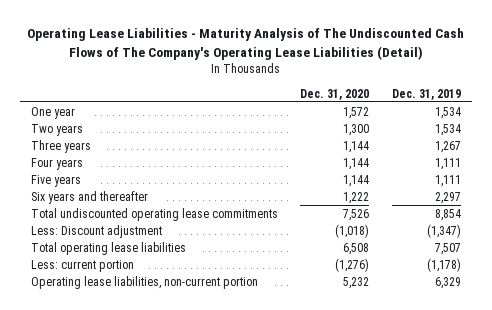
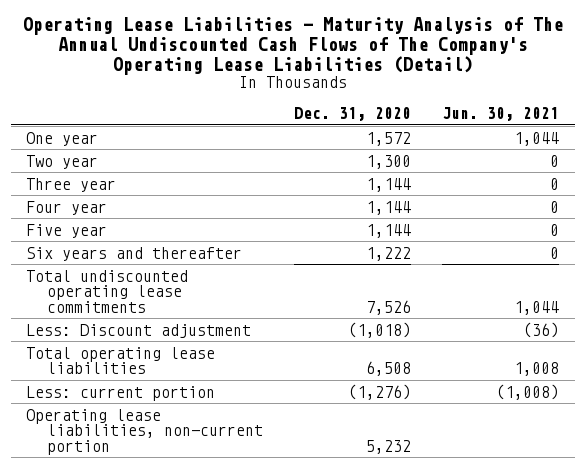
- Operating Lease Liabilities - Maturity Analysis of The Undiscounted Cash Flows of The Company's Operating Lease Liabilities (Detail)
+ Operating Lease Liabilities - Maturity Analysis of The Annual Undiscounted Cash Flows of The Company's Operating Lease Liabilities (Detail)
- | Dec. 31, 2020 | Dec. 31, 2019
+ | Dec. 31, 2020 | Jun. 30, 2021
- Two years | 1,300 | 1,534
- Three years | 1,144 | 1,267
- Four years | 1,144 | 1,111
- Five years | 1,144 | 1,111
+ Two year | 1,300 | 0
+ Three year | 1,144 | 0
+ Four year | 1,144 | 0
+ Five year | 1,144 | 0

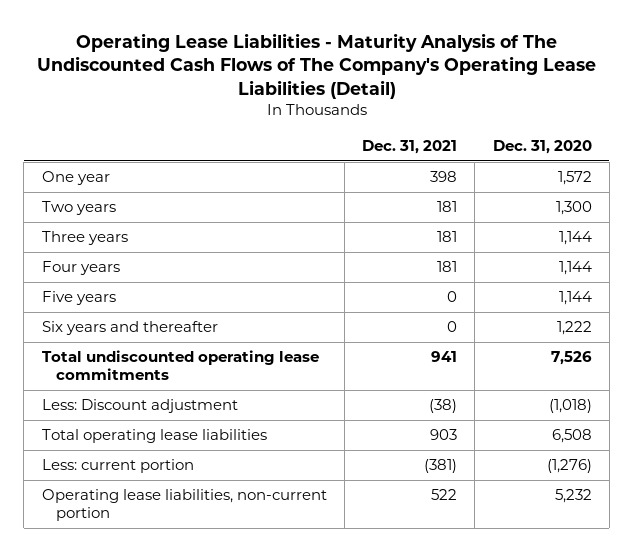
- Operating Lease Liabilities - Maturity Analysis of The Annual Undiscounted Cash Flows of The Company's Operating Lease Liabilities (Detail)
+ Operating Lease Liabilities - Maturity Analysis of The Undiscounted Cash Flows of The Company's Operating Lease Liabilities (Detail)
- | Dec. 31, 2020 | Jun. 30, 2021
+ | Dec. 31, 2021 | Dec. 31, 2020
- Two year | 1,300 | 0
- Three year | 1,144 | 0
- Four year | 1,144 | 0
- Five year | 1,144 | 0
+ Two years | 181 | 1,300
+ Three years | 181 | 1,144
+ Four years | 181 | 1,144
+ Five years | 0 | 1,144

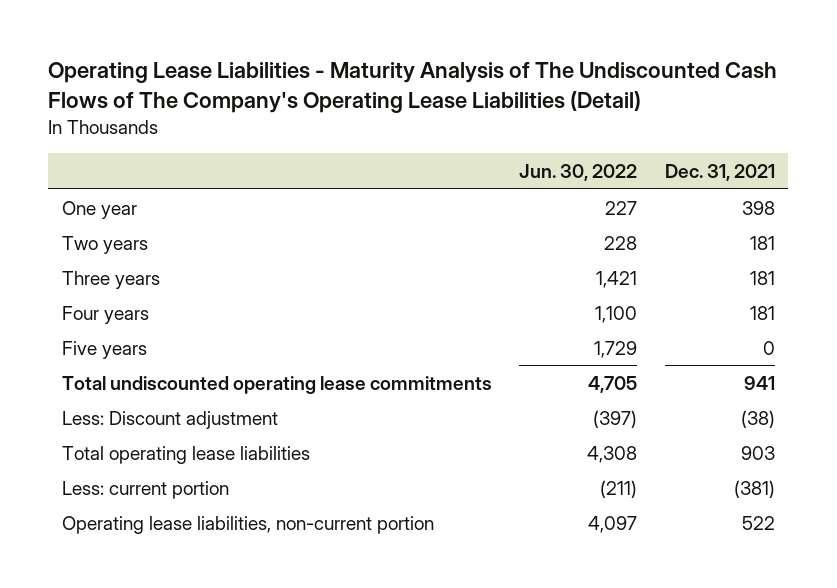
- | Dec. 31, 2021 | Dec. 31, 2020
+ | Jun. 30, 2022 | Dec. 31, 2021
- Six years and thereafter | 0 | 1,222

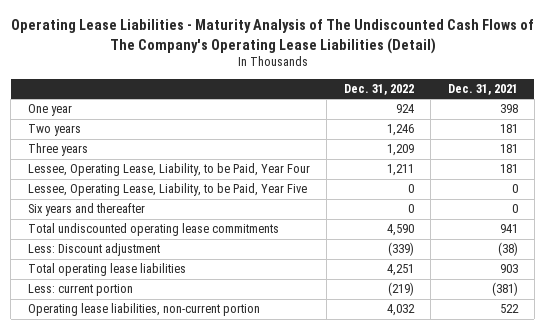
- | Jun. 30, 2022 | Dec. 31, 2021
+ | Dec. 31, 2022 | Dec. 31, 2021
- Four years | 1,100 | 181
- Five years | 1,729 | 0
+ Lessee, Operating Lease, Liability, to be Paid, Year Four | 1,211 | 181
+ Lessee, Operating Lease, Liability, to be Paid, Year Five | 0 | 0
+ Six years and thereafter | 0 | 0

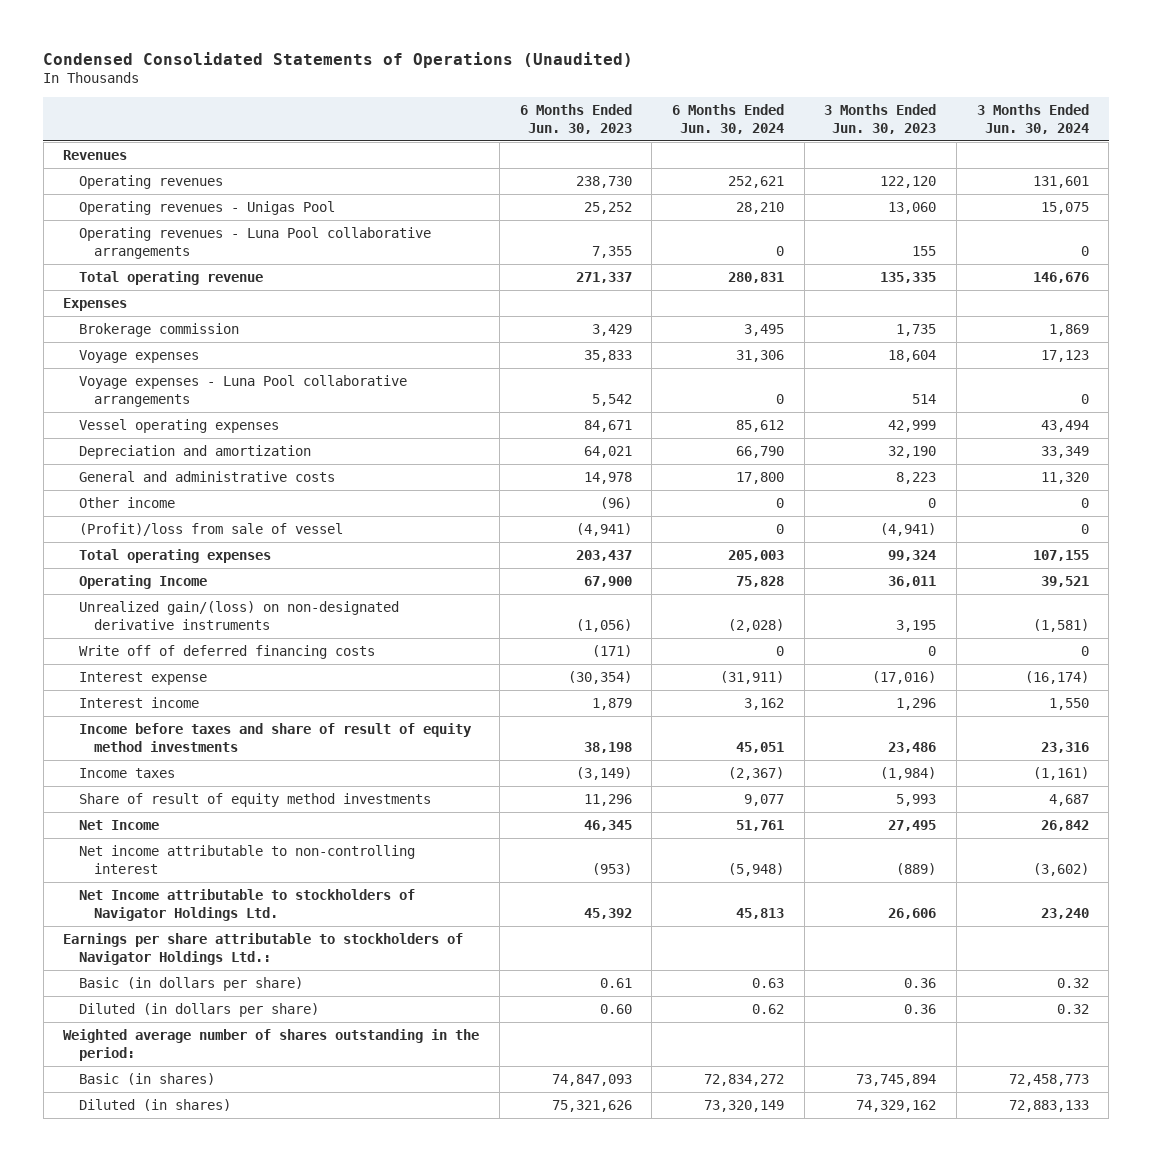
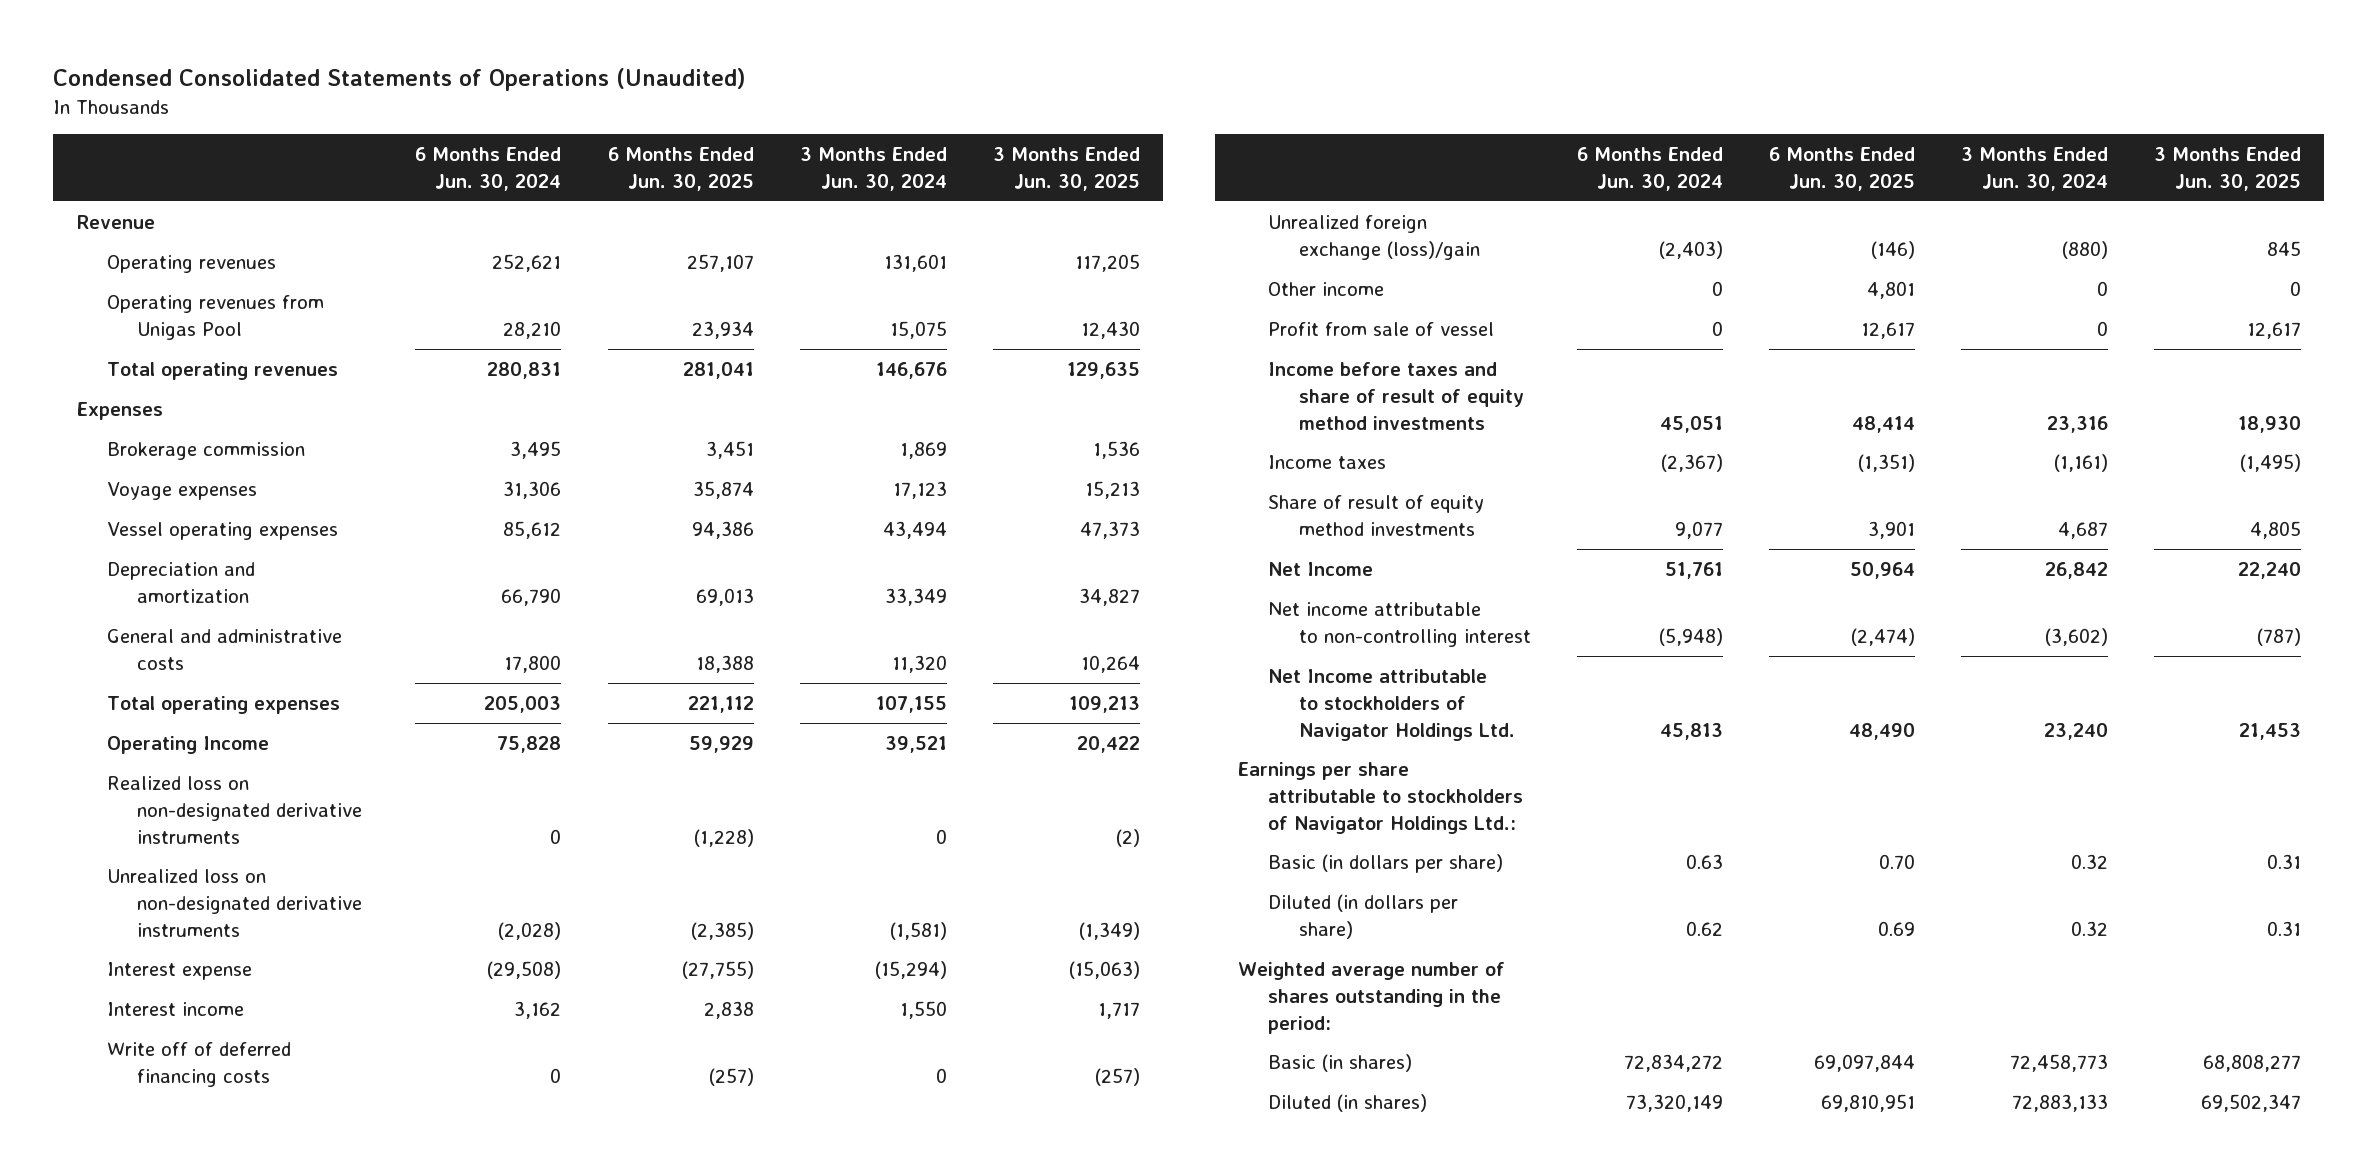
- | 6 Months Ended Jun. 30, 2023 | 6 Months Ended Jun. 30, 2024 | 3 Months Ended Jun. 30, 2023 | 3 Months Ended Jun. 30, 2024
+ | 6 Months Ended Jun. 30, 2024 | 6 Months Ended Jun. 30, 2025 | 3 Months Ended Jun. 30, 2024 | 3 Months Ended Jun. 30, 2025
- Revenues
+ Revenue
- Operating revenues - Unigas Pool | 25,252 | 28,210 | 13,060 | 15,075
- Operating revenues - Luna Pool collaborative arrangements | 7,355 | 0 | 155 | 0
- Total operating revenue | 271,337 | 280,831 | 135,335 | 146,676
+ Operating revenues from Unigas Pool | 28,210 | 23,934 | 15,075 | 12,430
+ Total operating revenues | 280,831 | 281,041 | 146,676 | 129,635
- Voyage expenses - Luna Pool collaborative arrangements | 5,542 | 0 | 514 | 0
- (Profit)/loss from sale of vessel | (4,941) | 0 | (4,941) | 0
- Unrealized gain/(loss) on non-designated derivative instruments | (1,056) | (2,028) | 3,195 | (1,581)
- Interest expense | (30,354) | (31,911) | (17,016) | (16,174)
+ Realized loss on non-designated derivative instruments | 0 | (1,228) | 0 | (2)
+ Unrealized loss on non-designated derivative instruments | (2,028) | (2,385) | (1,581) | (1,349)
+ Interest expense | (29,508) | (27,755) | (15,294) | (15,063)
moved down: Write off of deferred financing costs | 0 | (257) | 0 | (257)
+ Unrealized foreign exchange (loss)/gain | (2,403) | (146) | (880) | 845
moved down: Other income | 0 | 4,801 | 0 | 0
+ Profit from sale of vessel | 0 | 12,617 | 0 | 12,617

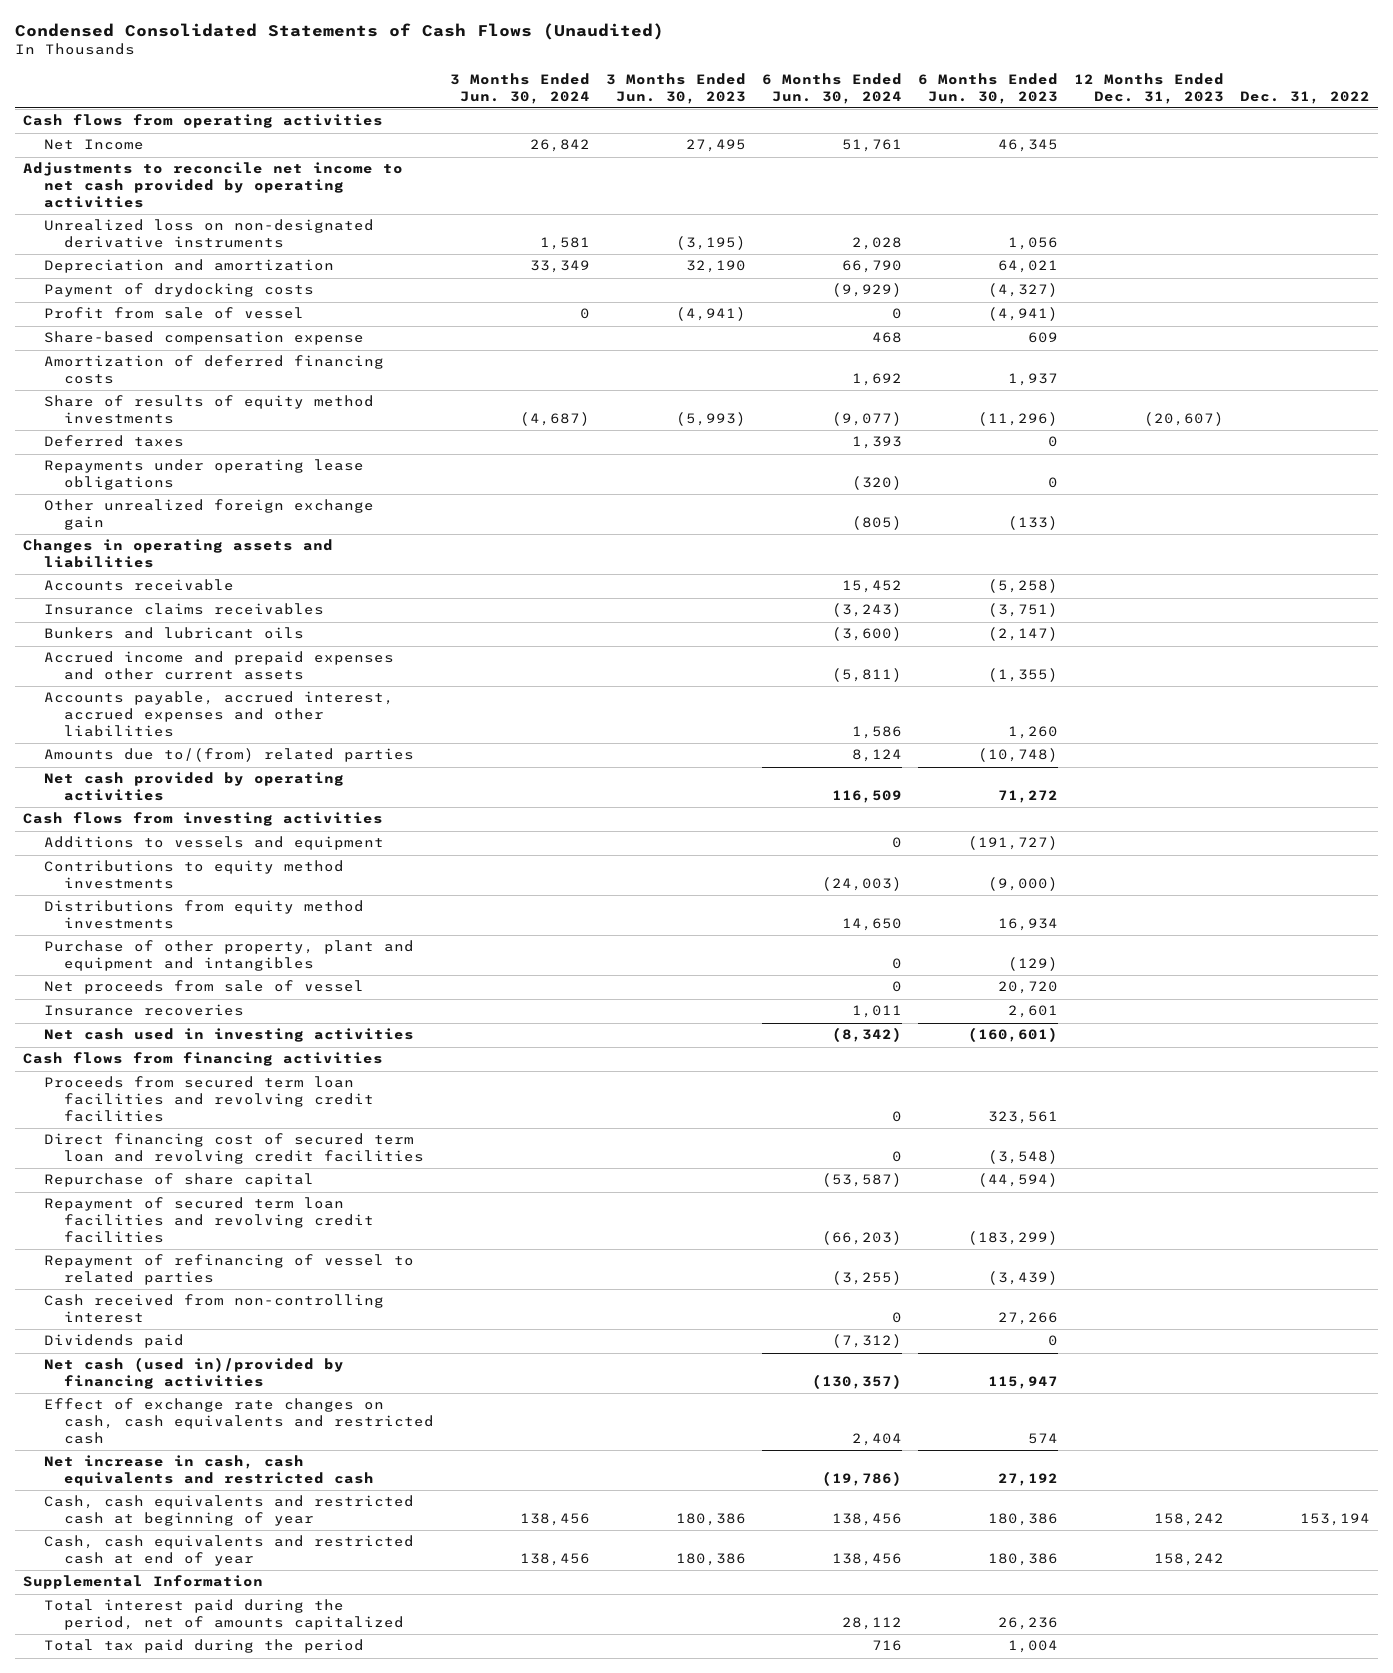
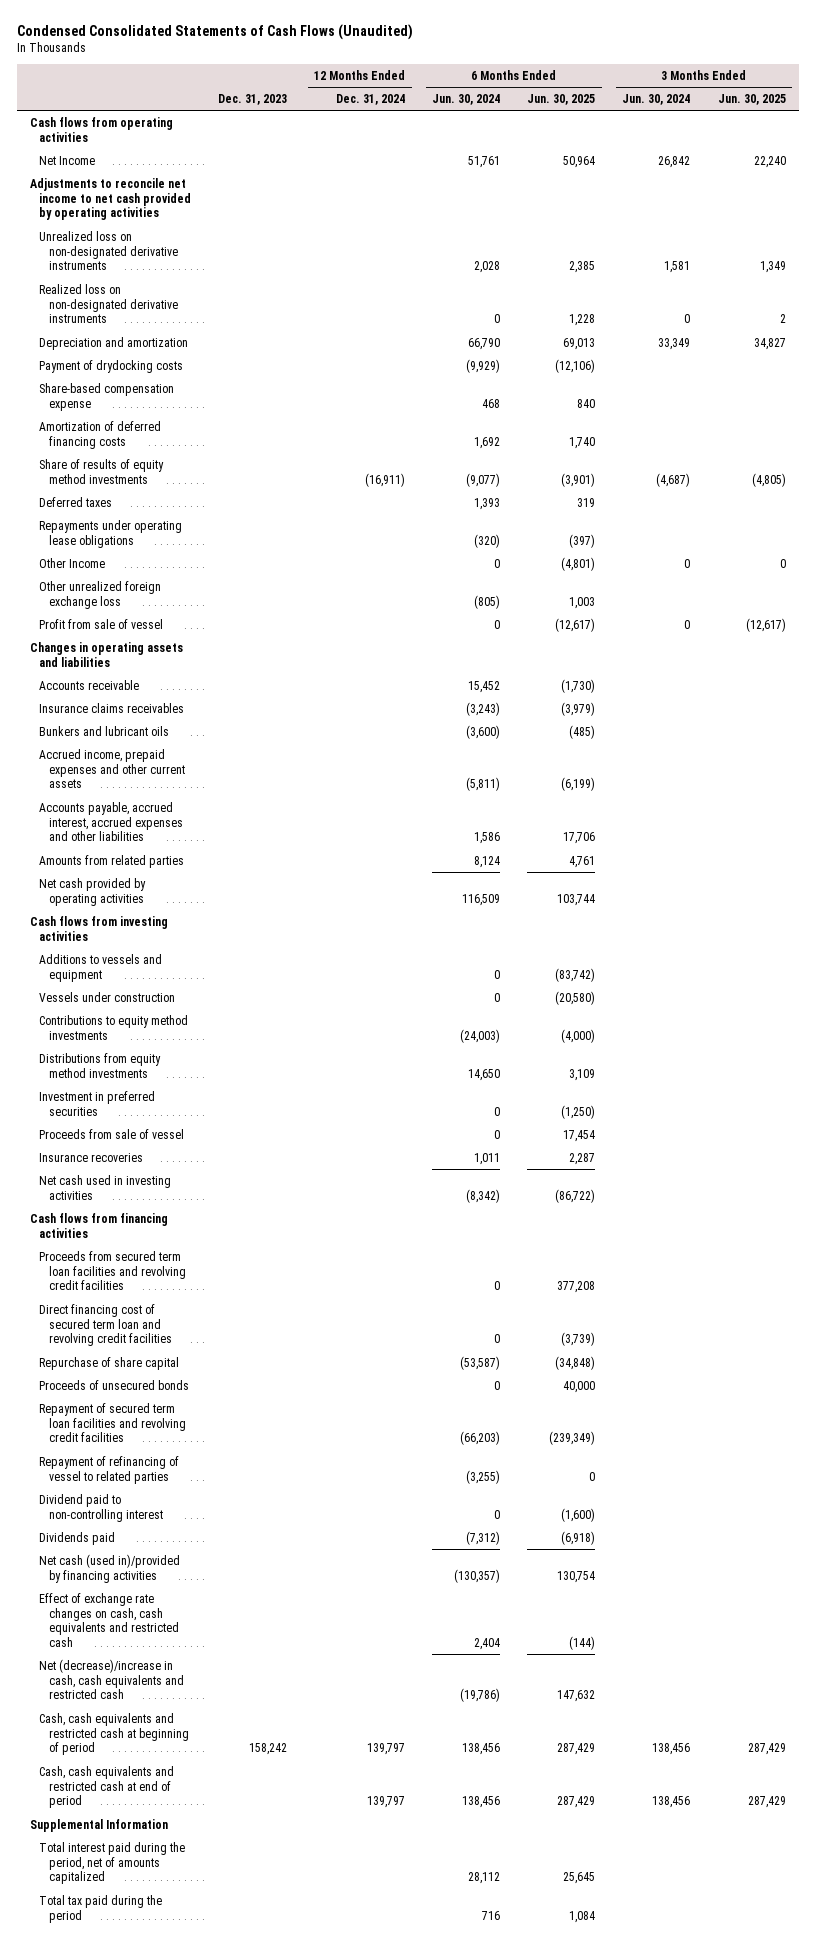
- | 3 Months Ended Jun. 30, 2024 | 3 Months Ended Jun. 30, 2023 | 6 Months Ended Jun. 30, 2024 | 6 Months Ended Jun. 30, 2023 | 12 Months Ended Dec. 31, 2023 | Dec. 31, 2022
+ | Dec. 31, 2023 | 12 Months Ended Dec. 31, 2024 | 6 Months Ended Jun. 30, 2024 | 6 Months Ended Jun. 30, 2025 | 3 Months Ended Jun. 30, 2024 | 3 Months Ended Jun. 30, 2025
+ Realized loss on non-designated derivative instruments | | | 0 | 1,228 | 0 | 2
- Other unrealized foreign exchange gain | | | (805) | (133) | |
+ Other Income | | | 0 | (4,801) | 0 | 0
+ Other unrealized foreign exchange loss | | | (805) | 1,003 | |
moved down: Profit from sale of vessel | | | 0 | (12,617) | 0 | (12,617)
- Accrued income and prepaid expenses and other current assets | | | (5,811) | (1,355) | |
+ Accrued income, prepaid expenses and other current assets | | | (5,811) | (6,199) | |
- Amounts due to/(from) related parties | | | 8,124 | (10,748) | |
+ Amounts from related parties | | | 8,124 | 4,761 | |
+ Vessels under construction | | | 0 | (20,580) | |
- Purchase of other property, plant and equipment and intangibles | | | 0 | (129) | |
- Net proceeds from sale of vessel | | | 0 | 20,720 | |
+ Investment in preferred securities | | | 0 | (1,250) | |
+ Proceeds from sale of vessel | | | 0 | 17,454 | |
+ Proceeds of unsecured bonds | | | 0 | 40,000 | |
- Cash received from non-controlling interest | | | 0 | 27,266 | |
+ Dividend paid to non-controlling interest | | | 0 | (1,600) | |
- Net increase in cash, cash equivalents and restricted cash | | | (19,786) | 27,192 | |
- Cash, cash equivalents and restricted cash at beginning of year | 138,456 | 180,386 | 138,456 | 180,386 | 158,242 | 153,194
- Cash, cash equivalents and restricted cash at end of year | 138,456 | 180,386 | 138,456 | 180,386 | 158,242 |
+ Net (decrease)/increase in cash, cash equivalents and restricted cash | | | (19,786) | 147,632 | |
+ Cash, cash equivalents and restricted cash at beginning of period | 158,242 | 139,797 | 138,456 | 287,429 | 138,456 | 287,429
+ Cash, cash equivalents and restricted cash at end of period | | 139,797 | 138,456 | 287,429 | 138,456 | 287,429

